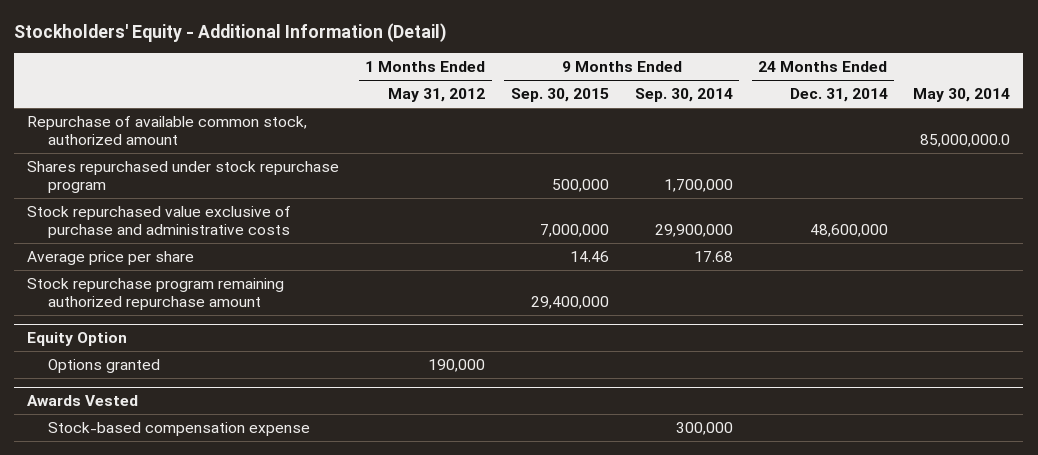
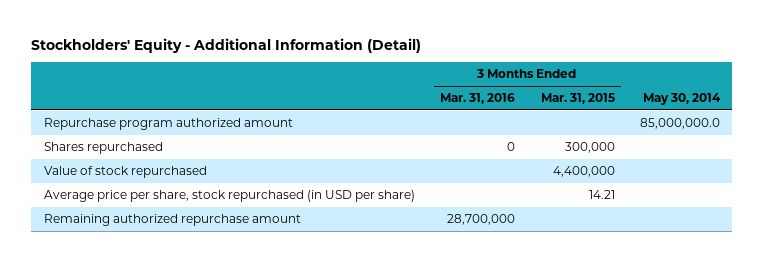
- | 1 Months Ended May 31, 2012 | 9 Months Ended Sep. 30, 2015 | 9 Months Ended Sep. 30, 2014 | 24 Months Ended Dec. 31, 2014 | May 30, 2014
+ | 3 Months Ended Mar. 31, 2016 | 3 Months Ended Mar. 31, 2015 | May 30, 2014
- Repurchase of available common stock, authorized amount | | | | | 85,000,000.0
- Shares repurchased under stock repurchase program | | 500,000 | 1,700,000 | |
- Stock repurchased value exclusive of purchase and administrative costs | | 7,000,000 | 29,900,000 | 48,600,000 |
- Average price per share | | 14.46 | 17.68 | |
- Stock repurchase program remaining authorized repurchase amount | | 29,400,000 | | |
- Equity Option
- Options granted | 190,000 | | | |
- Awards Vested
- Stock-based compensation expense | | | 300,000 | |
+ Repurchase program authorized amount | | | 85,000,000.0
+ Shares repurchased | 0 | 300,000 |
+ Value of stock repurchased | | 4,400,000 |
+ Average price per share, stock repurchased (in USD per share) | | 14.21 |
+ Remaining authorized repurchase amount | 28,700,000 | |

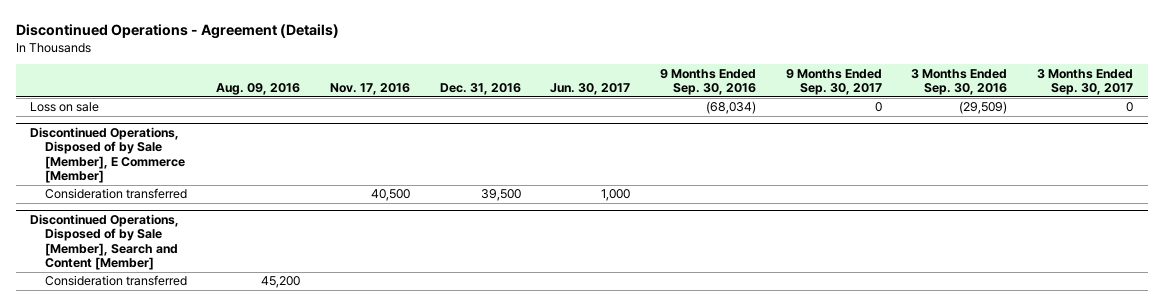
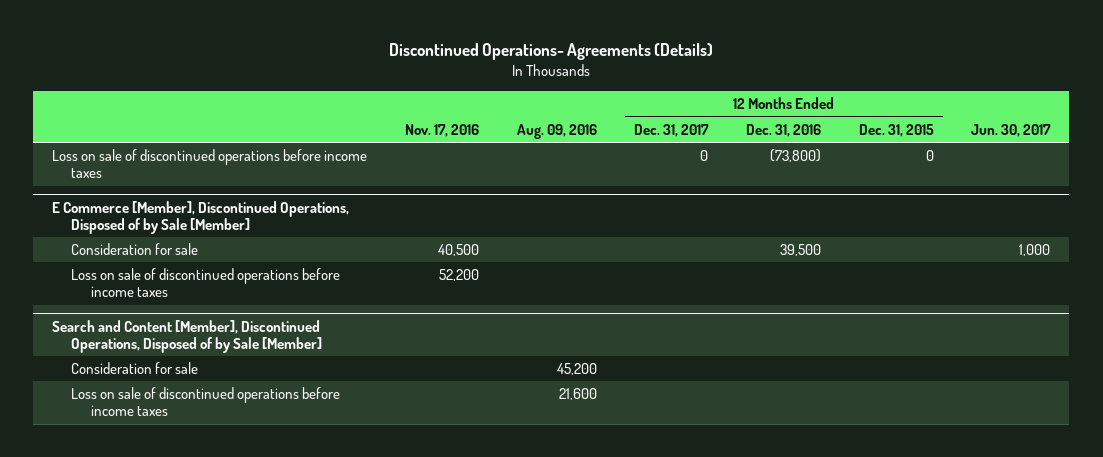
- Discontinued Operations - Agreement (Details)
+ Discontinued Operations- Agreements (Details)
- | Aug. 09, 2016 | Nov. 17, 2016 | Dec. 31, 2016 | Jun. 30, 2017 | 9 Months Ended Sep. 30, 2016 | 9 Months Ended Sep. 30, 2017 | 3 Months Ended Sep. 30, 2016 | 3 Months Ended Sep. 30, 2017
+ | Nov. 17, 2016 | Aug. 09, 2016 | 12 Months Ended Dec. 31, 2017 | 12 Months Ended Dec. 31, 2016 | 12 Months Ended Dec. 31, 2015 | Jun. 30, 2017
- Loss on sale | | | | | (68,034) | 0 | (29,509) | 0
- Discontinued Operations, Disposed of by Sale [Member], E Commerce [Member]
- Consideration transferred | | 40,500 | 39,500 | 1,000 | | | |
- Discontinued Operations, Disposed of by Sale [Member], Search and Content [Member]
- Consideration transferred | 45,200 | | | | | | |
+ Loss on sale of discontinued operations before income taxes | | | 0 | (73,800) | 0 |
+ E Commerce [Member], Discontinued Operations, Disposed of by Sale [Member]
+ Consideration for sale | 40,500 | | | 39,500 | | 1,000
+ Loss on sale of discontinued operations before income taxes | 52,200 | | | | |
+ Search and Content [Member], Discontinued Operations, Disposed of by Sale [Member]
+ Consideration for sale | | 45,200 | | | |
+ Loss on sale of discontinued operations before income taxes | | 21,600 | | | |

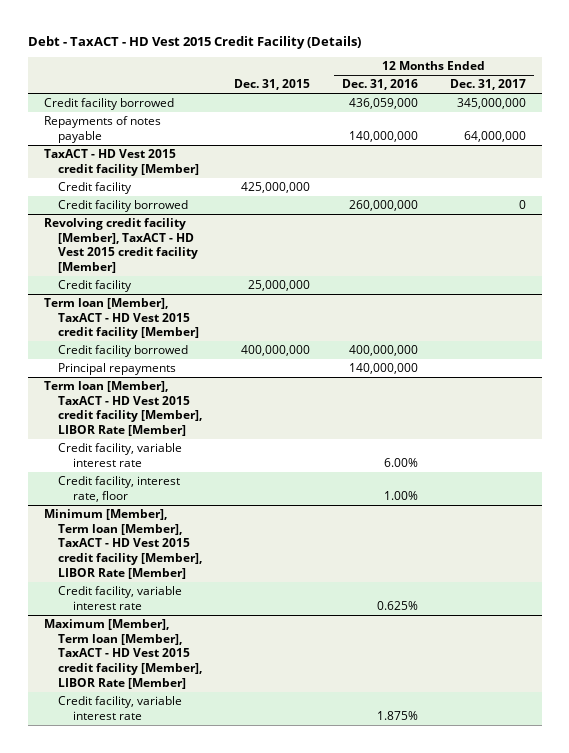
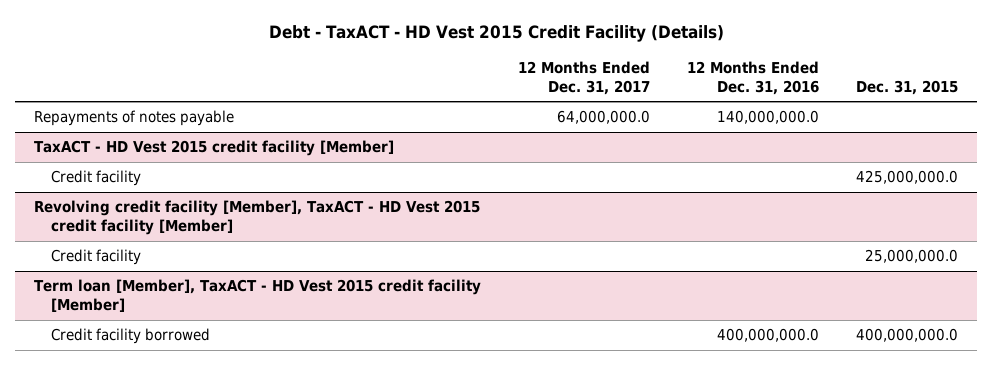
- | Dec. 31, 2015 | 12 Months Ended Dec. 31, 2016 | 12 Months Ended Dec. 31, 2017
+ | 12 Months Ended Dec. 31, 2017 | 12 Months Ended Dec. 31, 2016 | Dec. 31, 2015
- Credit facility borrowed | | 436,059,000 | 345,000,000
- Repayments of notes payable | | 140,000,000 | 64,000,000
+ Repayments of notes payable | 64,000,000.0 | 140,000,000.0 |
@ TaxACT - HD Vest 2015 credit facility [Member]
- Credit facility | 425,000,000 | |
- Credit facility borrowed | | 260,000,000 | 0
+ Credit facility | | | 425,000,000.0
@ Revolving credit facility [Member], TaxACT - HD Vest 2015 credit facility [Member]
- Credit facility | 25,000,000 | |
+ Credit facility | | | 25,000,000.0
@ Term loan [Member], TaxACT - HD Vest 2015 credit facility [Member]
- Credit facility borrowed | 400,000,000 | 400,000,000 |
- Principal repayments | | 140,000,000 |
- Term loan [Member], TaxACT - HD Vest 2015 credit facility [Member], LIBOR Rate [Member]
- Credit facility, variable interest rate | | 6.00% |
- Credit facility, interest rate, floor | | 1.00% |
- Minimum [Member], Term loan [Member], TaxACT - HD Vest 2015 credit facility [Member], LIBOR Rate [Member]
- Credit facility, variable interest rate | | 0.625% |
- Maximum [Member], Term loan [Member], TaxACT - HD Vest 2015 credit facility [Member], LIBOR Rate [Member]
- Credit facility, variable interest rate | | 1.875% |
@ Term loan [Member], TaxACT - HD Vest 2015 credit facility [Member]
+ Credit facility borrowed | | 400,000,000.0 | 400,000,000.0

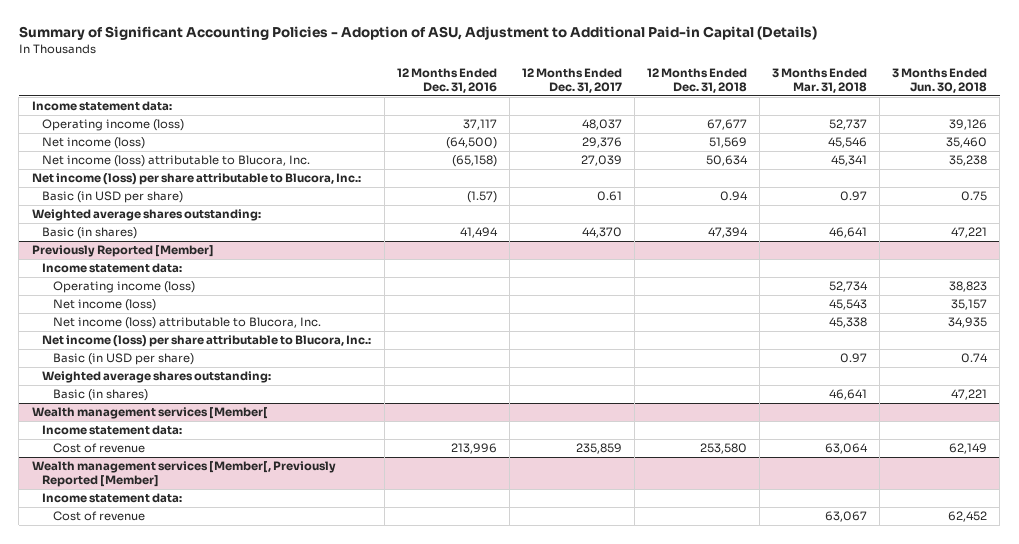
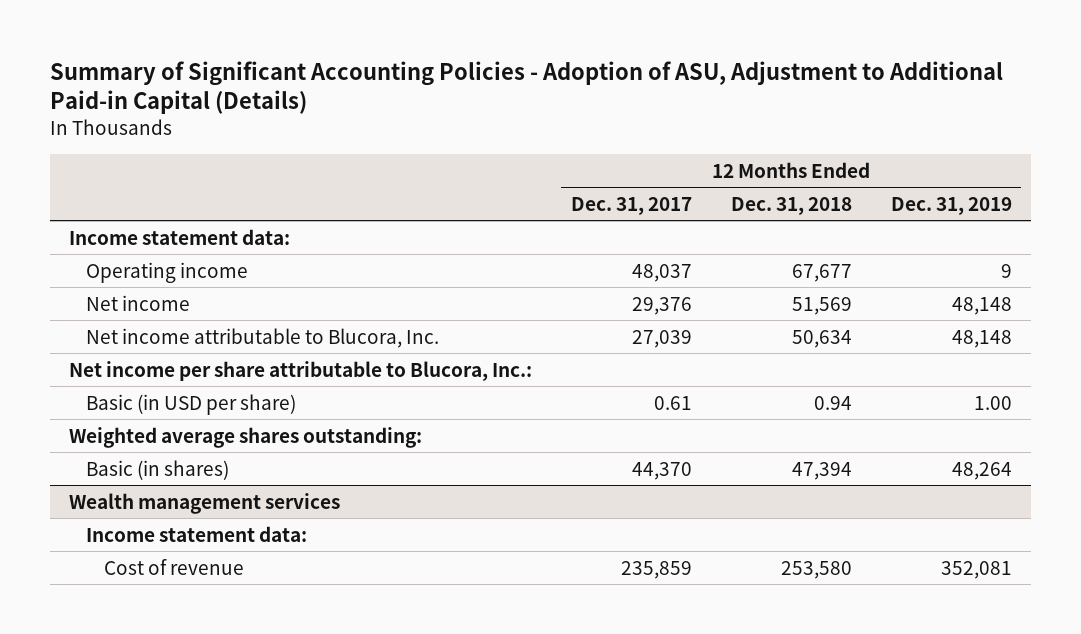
- | 12 Months Ended Dec. 31, 2016 | 12 Months Ended Dec. 31, 2017 | 12 Months Ended Dec. 31, 2018 | 3 Months Ended Mar. 31, 2018 | 3 Months Ended Jun. 30, 2018
+ | 12 Months Ended Dec. 31, 2017 | 12 Months Ended Dec. 31, 2018 | 12 Months Ended Dec. 31, 2019
- Operating income (loss) | 37,117 | 48,037 | 67,677 | 52,737 | 39,126
- Net income (loss) | (64,500) | 29,376 | 51,569 | 45,546 | 35,460
- Net income (loss) attributable to Blucora, Inc. | (65,158) | 27,039 | 50,634 | 45,341 | 35,238
- Net income (loss) per share attributable to Blucora, Inc.:
+ Operating income | 48,037 | 67,677 | 9
+ Net income | 29,376 | 51,569 | 48,148
+ Net income attributable to Blucora, Inc. | 27,039 | 50,634 | 48,148
+ Net income per share attributable to Blucora, Inc.:
- Previously Reported [Member]
- Income statement data:
- Operating income (loss) | | | | 52,734 | 38,823
- Net income (loss) | | | | 45,543 | 35,157
- Net income (loss) attributable to Blucora, Inc. | | | | 45,338 | 34,935
- Net income (loss) per share attributable to Blucora, Inc.:
- Basic (in USD per share) | | | | 0.97 | 0.74
- Weighted average shares outstanding:
- Basic (in shares) | | | | 46,641 | 47,221
- Wealth management services [Member[
+ Wealth management services
- Wealth management services [Member[, Previously Reported [Member]
- Income statement data:
- Cost of revenue | | | | 63,067 | 62,452

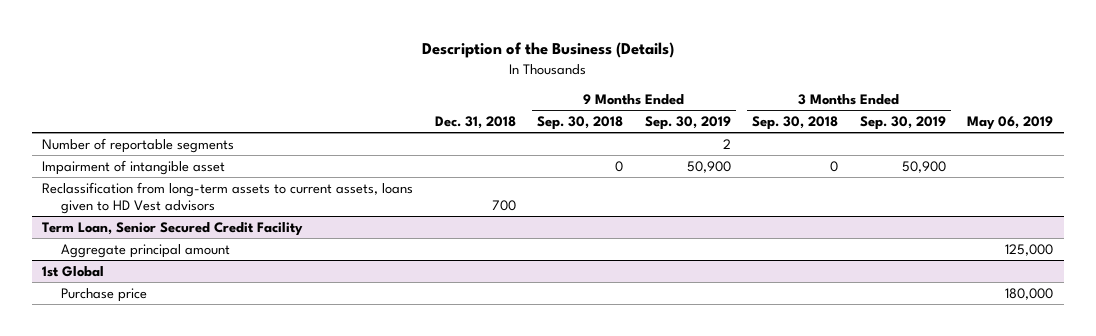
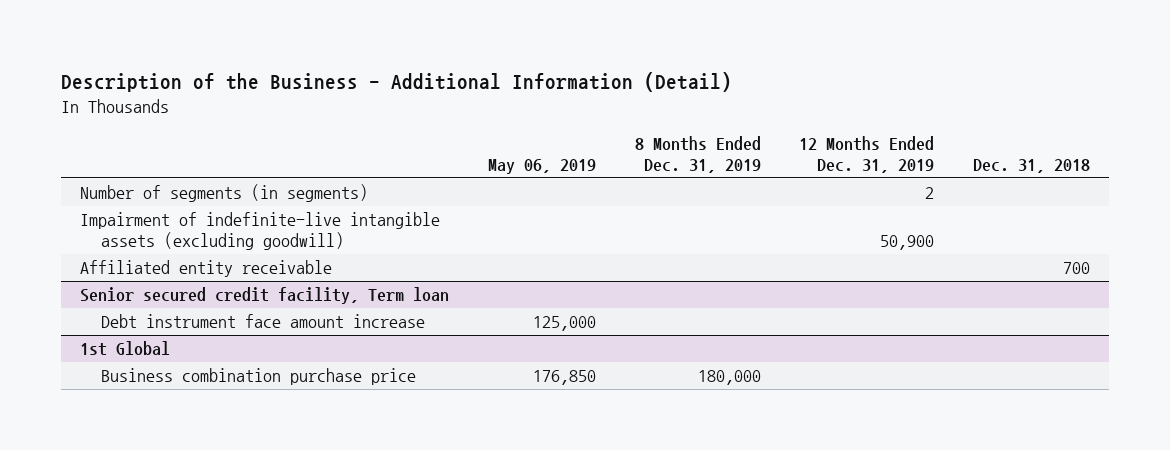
- Description of the Business (Details)
+ Description of the Business - Additional Information (Detail)
- | Dec. 31, 2018 | 9 Months Ended Sep. 30, 2018 | 9 Months Ended Sep. 30, 2019 | 3 Months Ended Sep. 30, 2018 | 3 Months Ended Sep. 30, 2019 | May 06, 2019
+ | May 06, 2019 | 8 Months Ended Dec. 31, 2019 | 12 Months Ended Dec. 31, 2019 | Dec. 31, 2018
- Number of reportable segments | | | 2 | | |
- Impairment of intangible asset | | 0 | 50,900 | 0 | 50,900 |
- Reclassification from long-term assets to current assets, loans given to HD Vest advisors | 700 | | | | |
- Term Loan, Senior Secured Credit Facility
- Aggregate principal amount | | | | | | 125,000
+ Number of segments (in segments) | | | 2 |
+ Impairment of indefinite-live intangible assets (excluding goodwill) | | | 50,900 |
+ Affiliated entity receivable | | | | 700
+ Senior secured credit facility, Term loan
+ Debt instrument face amount increase | 125,000 | | |
@ 1st Global
- Purchase price | | | | | | 180,000
+ Business combination purchase price | 176,850 | 180,000 | |

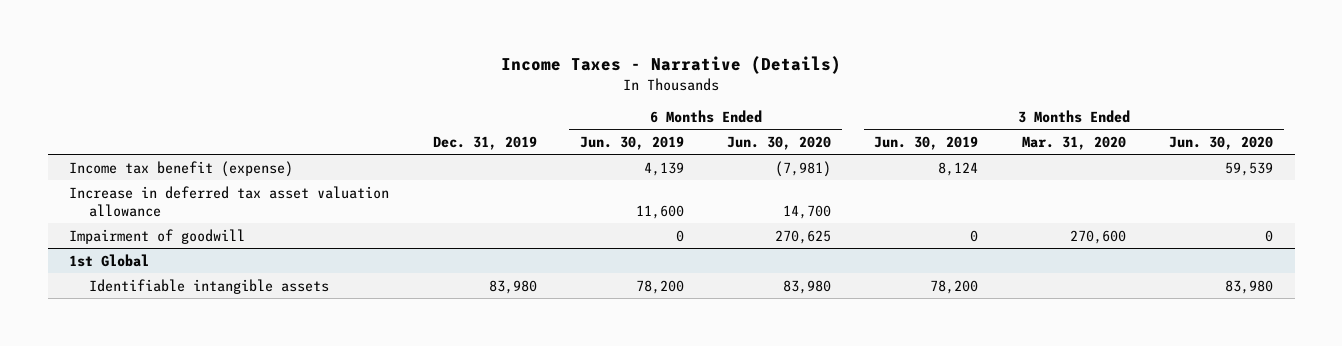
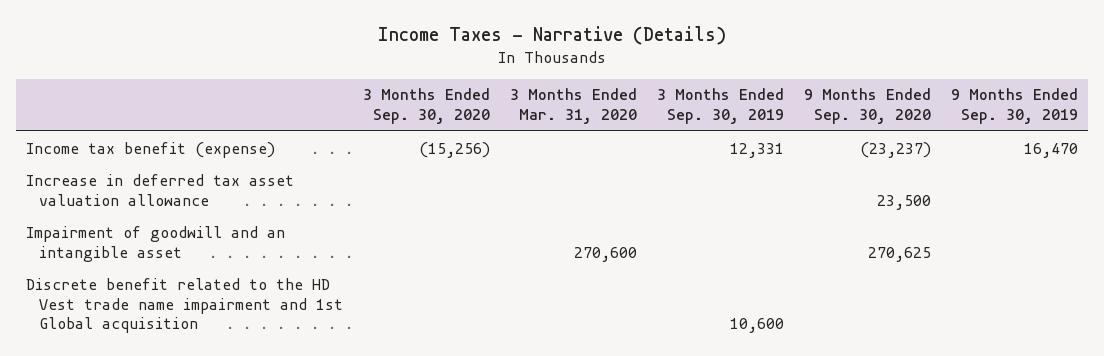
- | Dec. 31, 2019 | 6 Months Ended Jun. 30, 2019 | 6 Months Ended Jun. 30, 2020 | 3 Months Ended Jun. 30, 2019 | 3 Months Ended Mar. 31, 2020 | 3 Months Ended Jun. 30, 2020
+ | 3 Months Ended Sep. 30, 2020 | 3 Months Ended Mar. 31, 2020 | 3 Months Ended Sep. 30, 2019 | 9 Months Ended Sep. 30, 2020 | 9 Months Ended Sep. 30, 2019
- Impairment of goodwill | | 0 | 270,625 | 0 | 270,600 | 0
- 1st Global
- Identifiable intangible assets | 83,980 | 78,200 | 83,980 | 78,200 | | 83,980
+ Impairment of goodwill and an intangible asset | | 270,600 | | 270,625 |
+ Discrete benefit related to the HD Vest trade name impairment and 1st Global acquisition | | | 10,600 | |

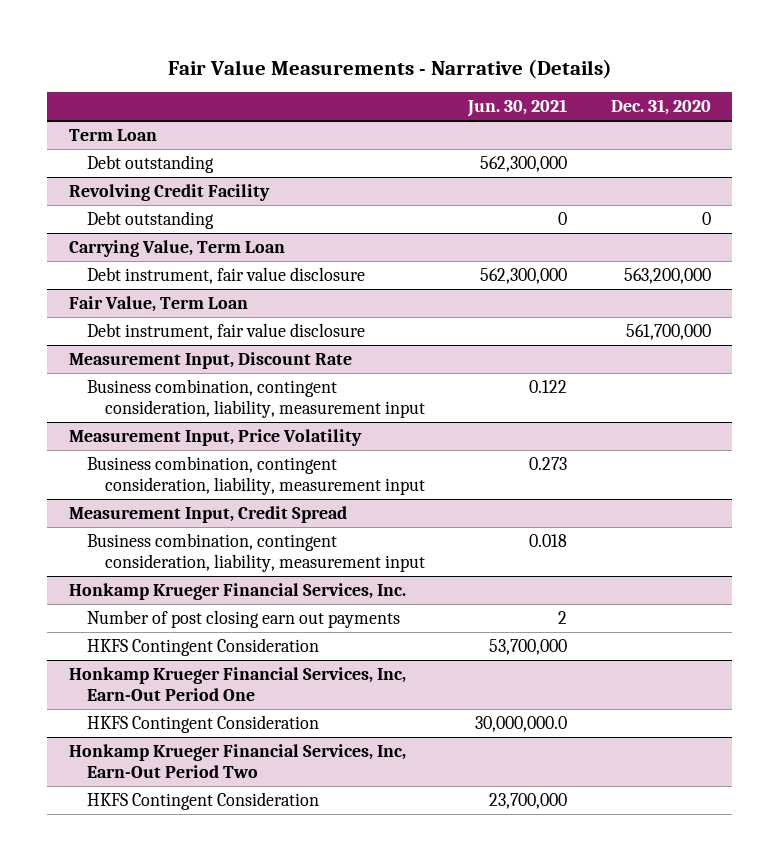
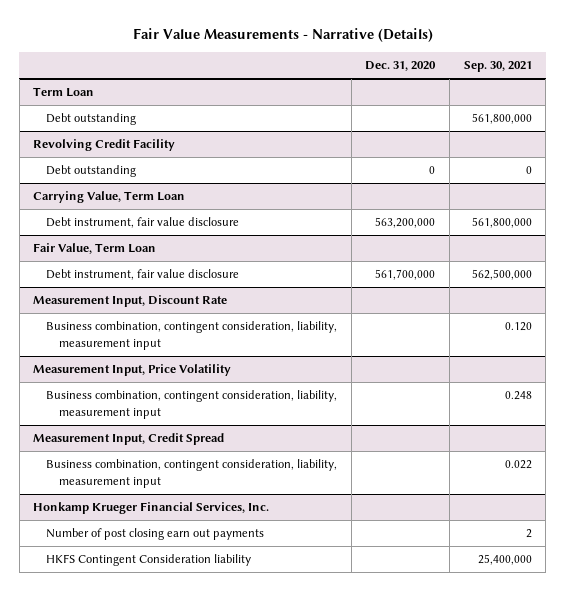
- | Jun. 30, 2021 | Dec. 31, 2020
+ | Dec. 31, 2020 | Sep. 30, 2021
@ Honkamp Krueger Financial Services, Inc.
- HKFS Contingent Consideration | 53,700,000 |
- Honkamp Krueger Financial Services, Inc, Earn-Out Period One
- HKFS Contingent Consideration | 30,000,000.0 |
- Honkamp Krueger Financial Services, Inc, Earn-Out Period Two
- HKFS Contingent Consideration | 23,700,000 |
@ Honkamp Krueger Financial Services, Inc.
+ HKFS Contingent Consideration liability | | 25,400,000

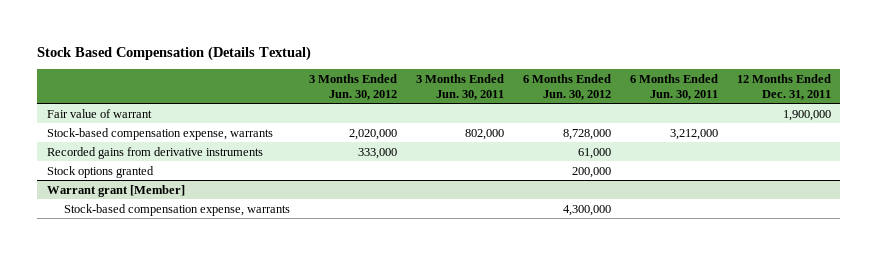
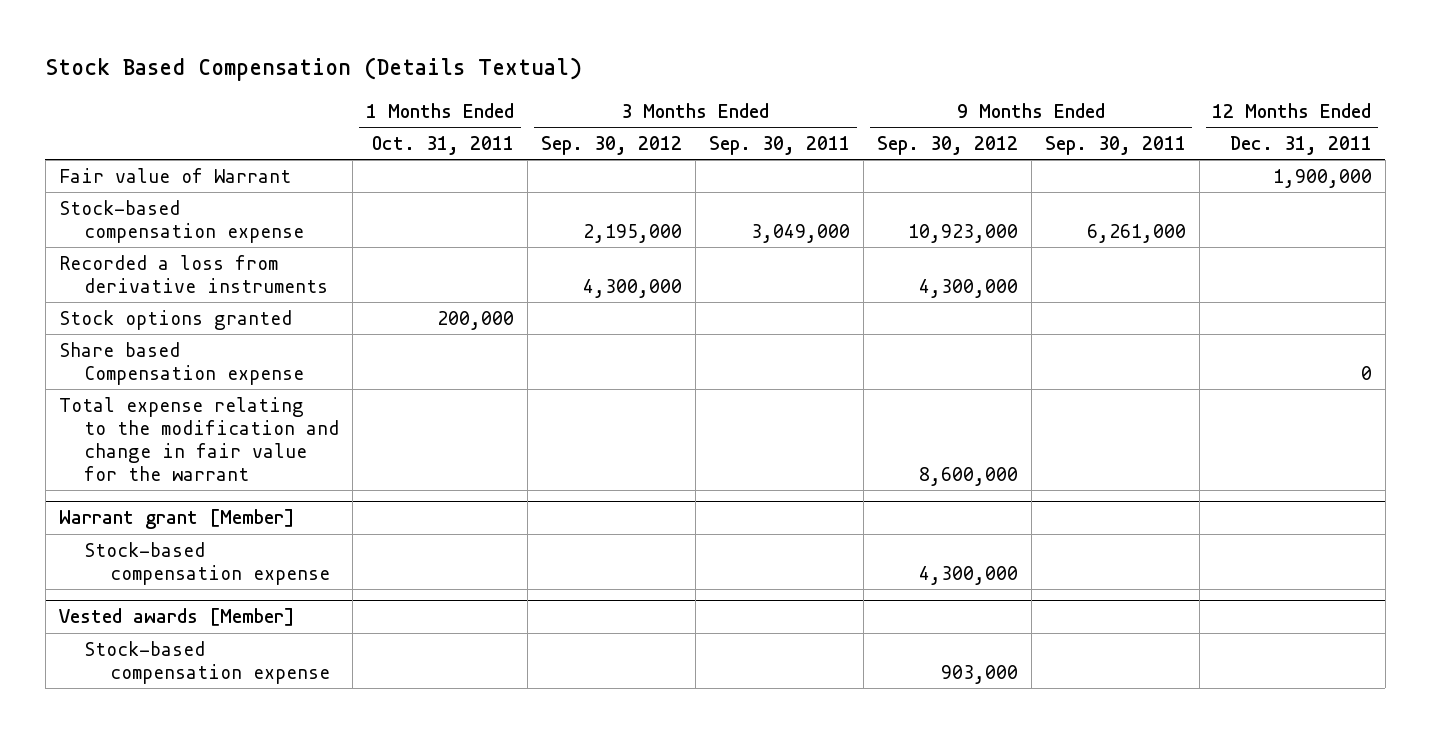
- | 3 Months Ended Jun. 30, 2012 | 3 Months Ended Jun. 30, 2011 | 6 Months Ended Jun. 30, 2012 | 6 Months Ended Jun. 30, 2011 | 12 Months Ended Dec. 31, 2011
+ | 1 Months Ended Oct. 31, 2011 | 3 Months Ended Sep. 30, 2012 | 3 Months Ended Sep. 30, 2011 | 9 Months Ended Sep. 30, 2012 | 9 Months Ended Sep. 30, 2011 | 12 Months Ended Dec. 31, 2011
- Fair value of warrant | | | | | 1,900,000
- Stock-based compensation expense, warrants | 2,020,000 | 802,000 | 8,728,000 | 3,212,000 |
- Recorded gains from derivative instruments | 333,000 | | 61,000 | |
+ Fair value of Warrant | | | | | | 1,900,000
+ Stock-based compensation expense | | 2,195,000 | 3,049,000 | 10,923,000 | 6,261,000 |
+ Recorded a loss from derivative instruments | | 4,300,000 | | 4,300,000 | |
+ Share based Compensation expense | | | | | | 0
+ Total expense relating to the modification and change in fair value for the warrant | | | | 8,600,000 | |
@ Warrant grant [Member]
- Stock-based compensation expense, warrants | | | 4,300,000 | |
+ Stock-based compensation expense | | | | 4,300,000 | |
+ Vested awards [Member]
+ Stock-based compensation expense | | | | 903,000 | |

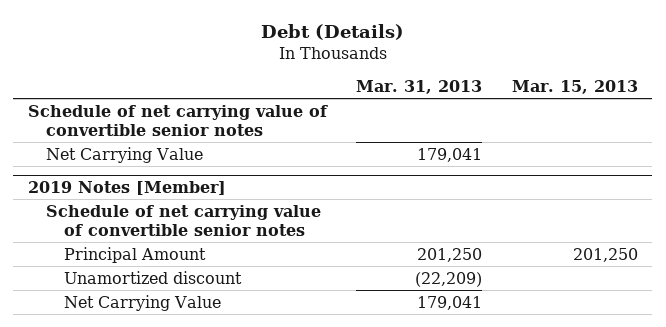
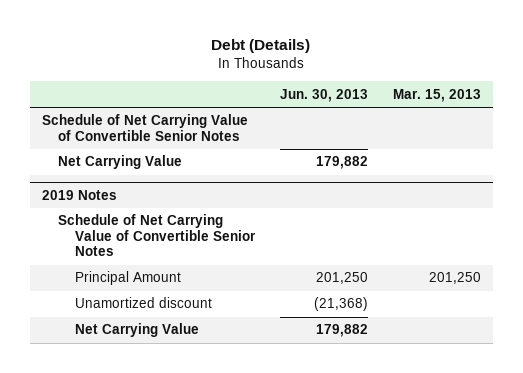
- | Mar. 31, 2013 | Mar. 15, 2013
+ | Jun. 30, 2013 | Mar. 15, 2013
- Schedule of net carrying value of convertible senior notes
+ Schedule of Net Carrying Value of Convertible Senior Notes
- 2019 Notes [Member]
- Schedule of net carrying value of convertible senior notes
+ 2019 Notes
+ Schedule of Net Carrying Value of Convertible Senior Notes

